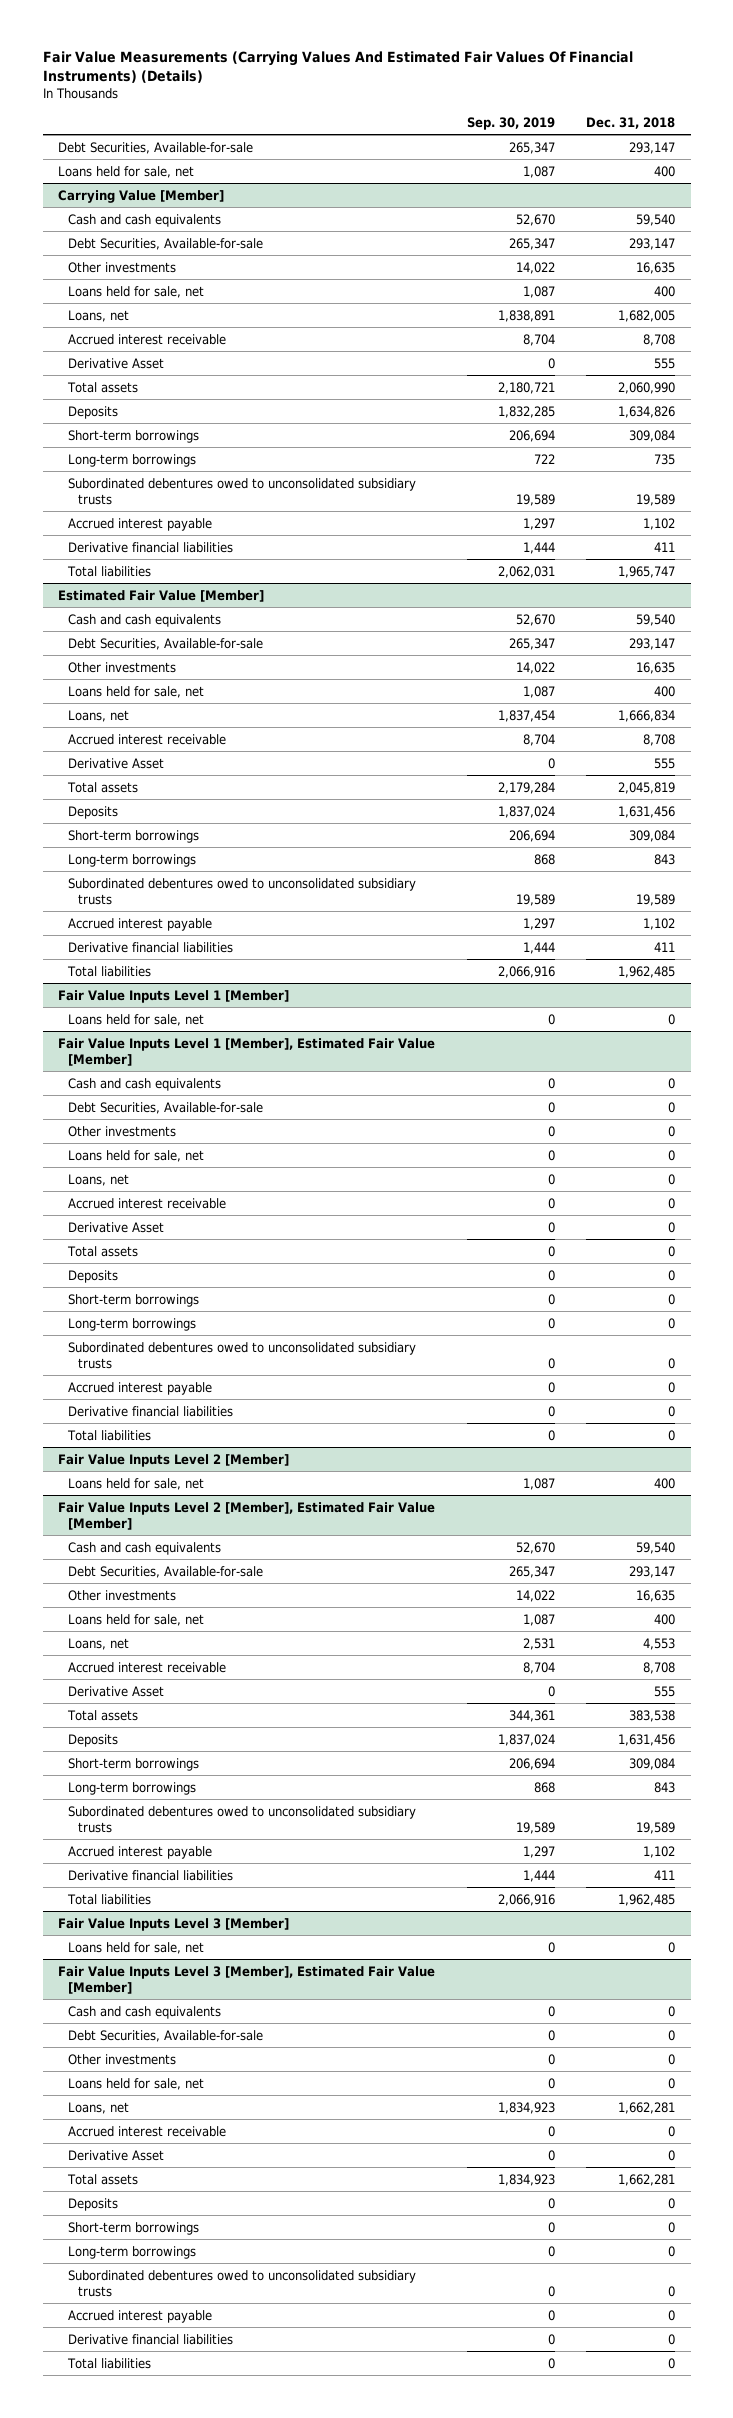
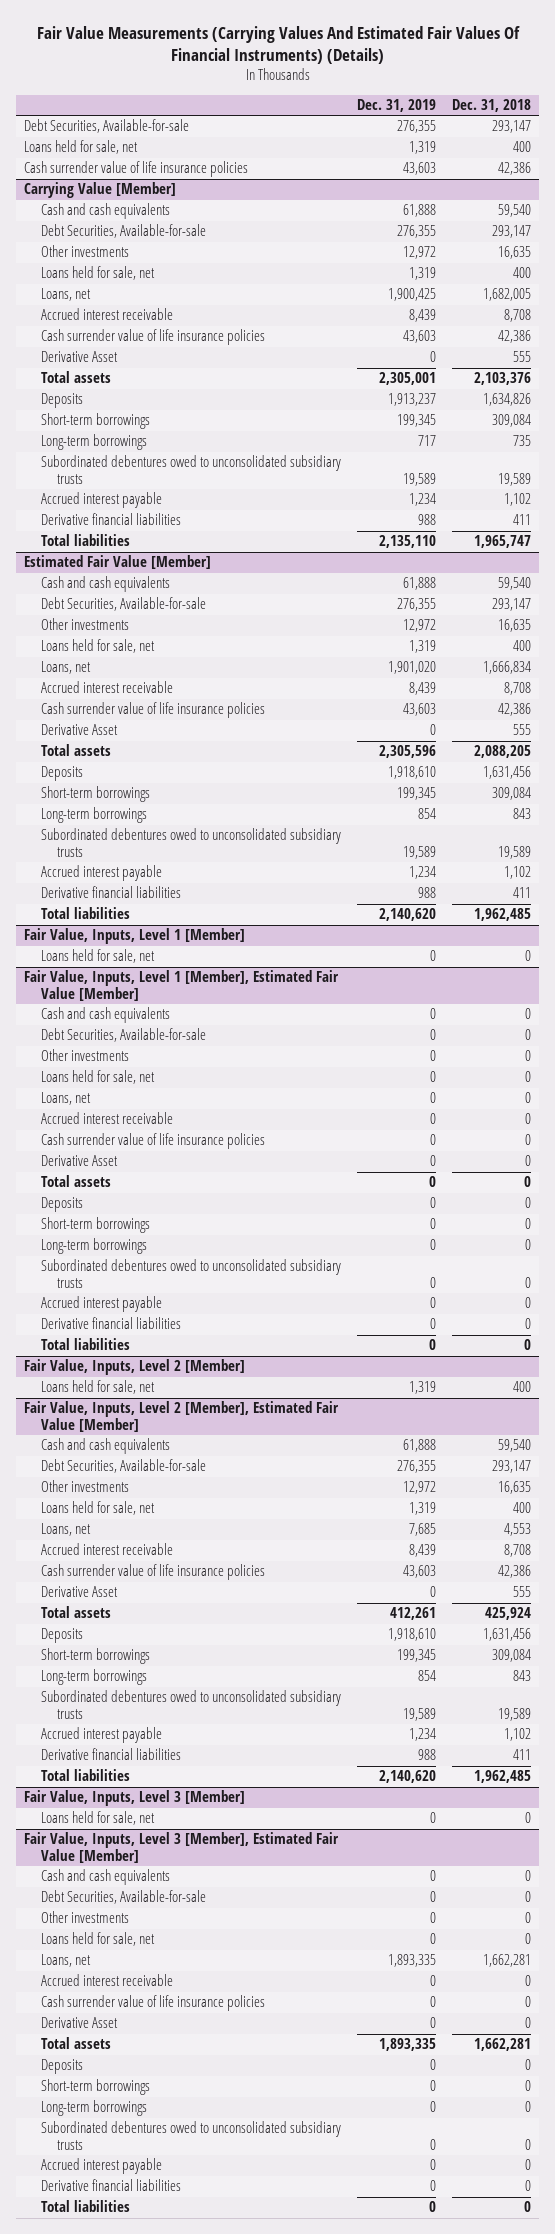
- | Sep. 30, 2019 | Dec. 31, 2018
+ | Dec. 31, 2019 | Dec. 31, 2018
+ Cash surrender value of life insurance policies | 43,603 | 42,386
@ Carrying Value [Member]
+ Cash surrender value of life insurance policies | 43,603 | 42,386
- Total assets | 2,180,721 | 2,060,990
+ Total assets | 2,305,001 | 2,103,376
@ Estimated Fair Value [Member]
+ Cash surrender value of life insurance policies | 43,603 | 42,386
- Total assets | 2,179,284 | 2,045,819
+ Total assets | 2,305,596 | 2,088,205
- Fair Value Inputs Level 1 [Member]
+ Fair Value, Inputs, Level 1 [Member]
- Fair Value Inputs Level 1 [Member], Estimated Fair Value [Member]
+ Fair Value, Inputs, Level 1 [Member], Estimated Fair Value [Member]
+ Cash surrender value of life insurance policies | 0 | 0
- Fair Value Inputs Level 2 [Member]
+ Fair Value, Inputs, Level 2 [Member]
- Fair Value Inputs Level 2 [Member], Estimated Fair Value [Member]
+ Fair Value, Inputs, Level 2 [Member], Estimated Fair Value [Member]
+ Cash surrender value of life insurance policies | 43,603 | 42,386
- Total assets | 344,361 | 383,538
+ Total assets | 412,261 | 425,924
- Fair Value Inputs Level 3 [Member]
+ Fair Value, Inputs, Level 3 [Member]
- Fair Value Inputs Level 3 [Member], Estimated Fair Value [Member]
+ Fair Value, Inputs, Level 3 [Member], Estimated Fair Value [Member]
+ Cash surrender value of life insurance policies | 0 | 0

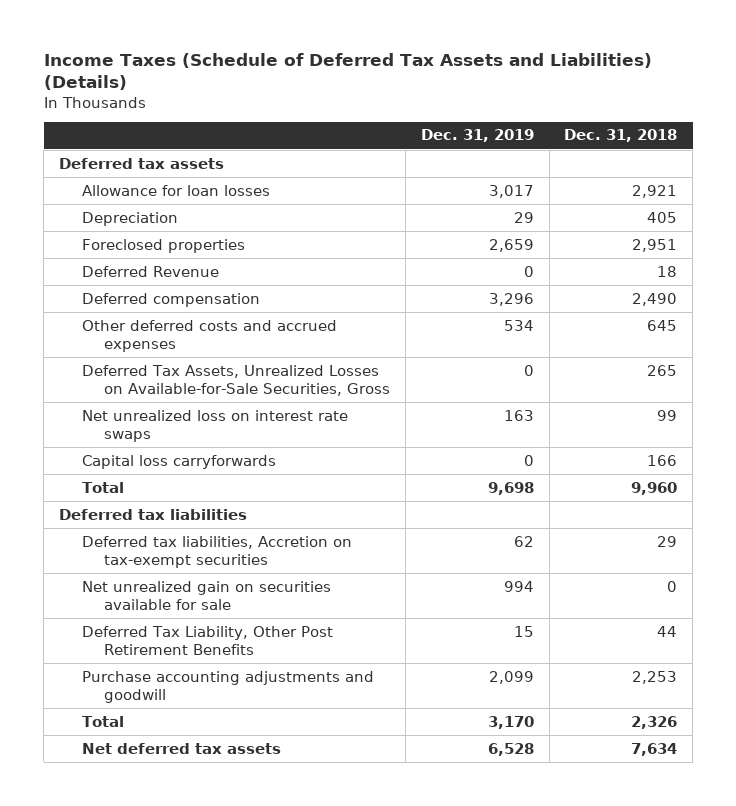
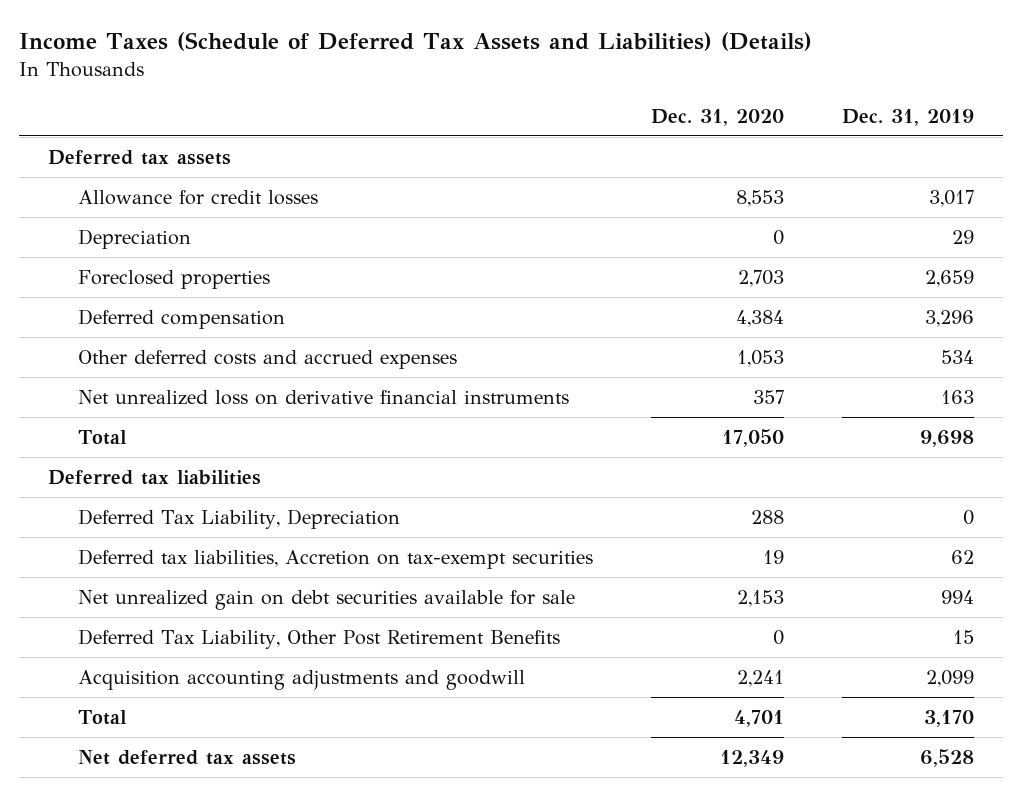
- | Dec. 31, 2019 | Dec. 31, 2018
+ | Dec. 31, 2020 | Dec. 31, 2019
- Allowance for loan losses | 3,017 | 2,921
+ Allowance for credit losses | 8,553 | 3,017
- Deferred Revenue | 0 | 18
- Deferred Tax Assets, Unrealized Losses on Available-for-Sale Securities, Gross | 0 | 265
- Net unrealized loss on interest rate swaps | 163 | 99
- Capital loss carryforwards | 0 | 166
+ Net unrealized loss on derivative financial instruments | 357 | 163
+ Deferred Tax Liability, Depreciation | 288 | 0
- Net unrealized gain on securities available for sale | 994 | 0
+ Net unrealized gain on debt securities available for sale | 2,153 | 994
- Purchase accounting adjustments and goodwill | 2,099 | 2,253
+ Acquisition accounting adjustments and goodwill | 2,241 | 2,099

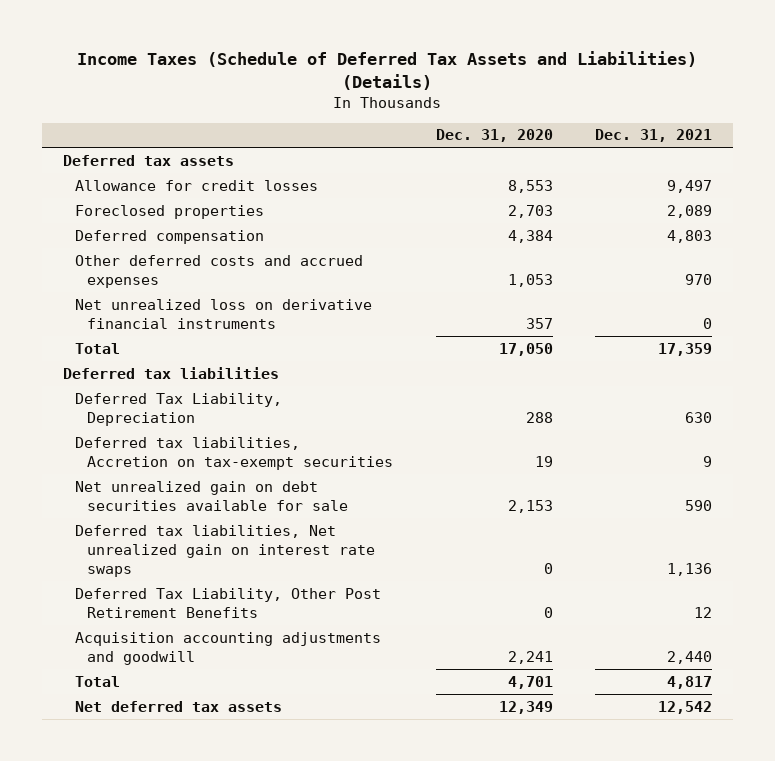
- | Dec. 31, 2020 | Dec. 31, 2019
+ | Dec. 31, 2020 | Dec. 31, 2021
- Depreciation | 0 | 29
+ Deferred tax liabilities, Net unrealized gain on interest rate swaps | 0 | 1,136

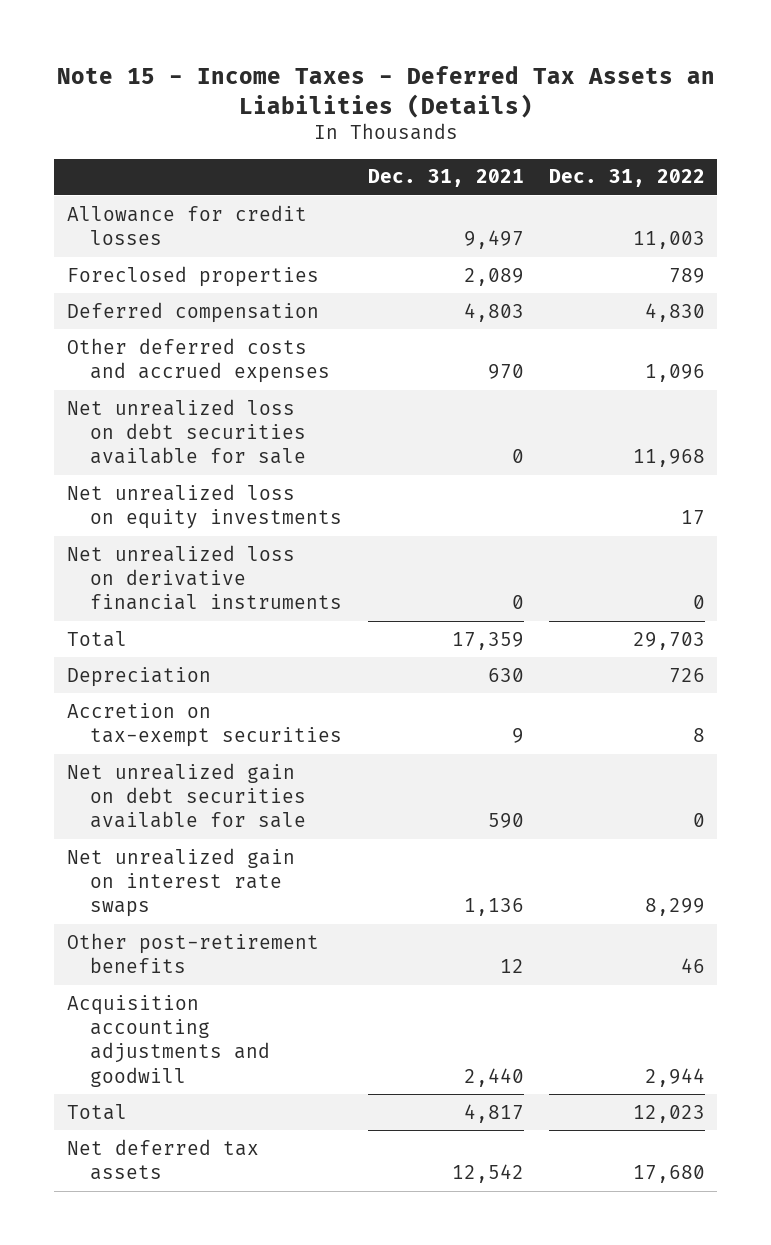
- Income Taxes (Schedule of Deferred Tax Assets and Liabilities) (Details)
+ Note 15 - Income Taxes - Deferred Tax Assets an Liabilities (Details)
- | Dec. 31, 2020 | Dec. 31, 2021
+ | Dec. 31, 2021 | Dec. 31, 2022
- Deferred tax assets
+ Net unrealized loss on debt securities available for sale | 0 | 11,968
+ Net unrealized loss on equity investments | | 17
- Deferred tax liabilities
- Deferred Tax Liability, Depreciation | 288 | 630
- Deferred tax liabilities, Accretion on tax-exempt securities | 19 | 9
+ Depreciation | 630 | 726
+ Accretion on tax-exempt securities | 9 | 8
- Deferred tax liabilities, Net unrealized gain on interest rate swaps | 0 | 1,136
- Deferred Tax Liability, Other Post Retirement Benefits | 0 | 12
+ Net unrealized gain on interest rate swaps | 1,136 | 8,299
+ Other post-retirement benefits | 12 | 46

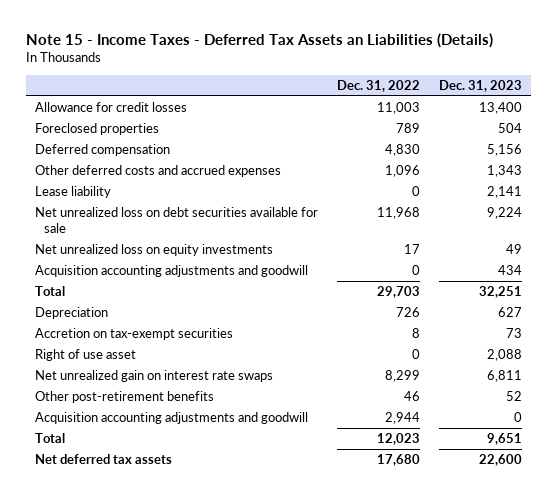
- | Dec. 31, 2021 | Dec. 31, 2022
+ | Dec. 31, 2022 | Dec. 31, 2023
+ Lease liability | 0 | 2,141
- Net unrealized loss on derivative financial instruments | 0 | 0
+ Acquisition accounting adjustments and goodwill | 0 | 434
- Net unrealized gain on debt securities available for sale | 590 | 0
+ Right of use asset | 0 | 2,088

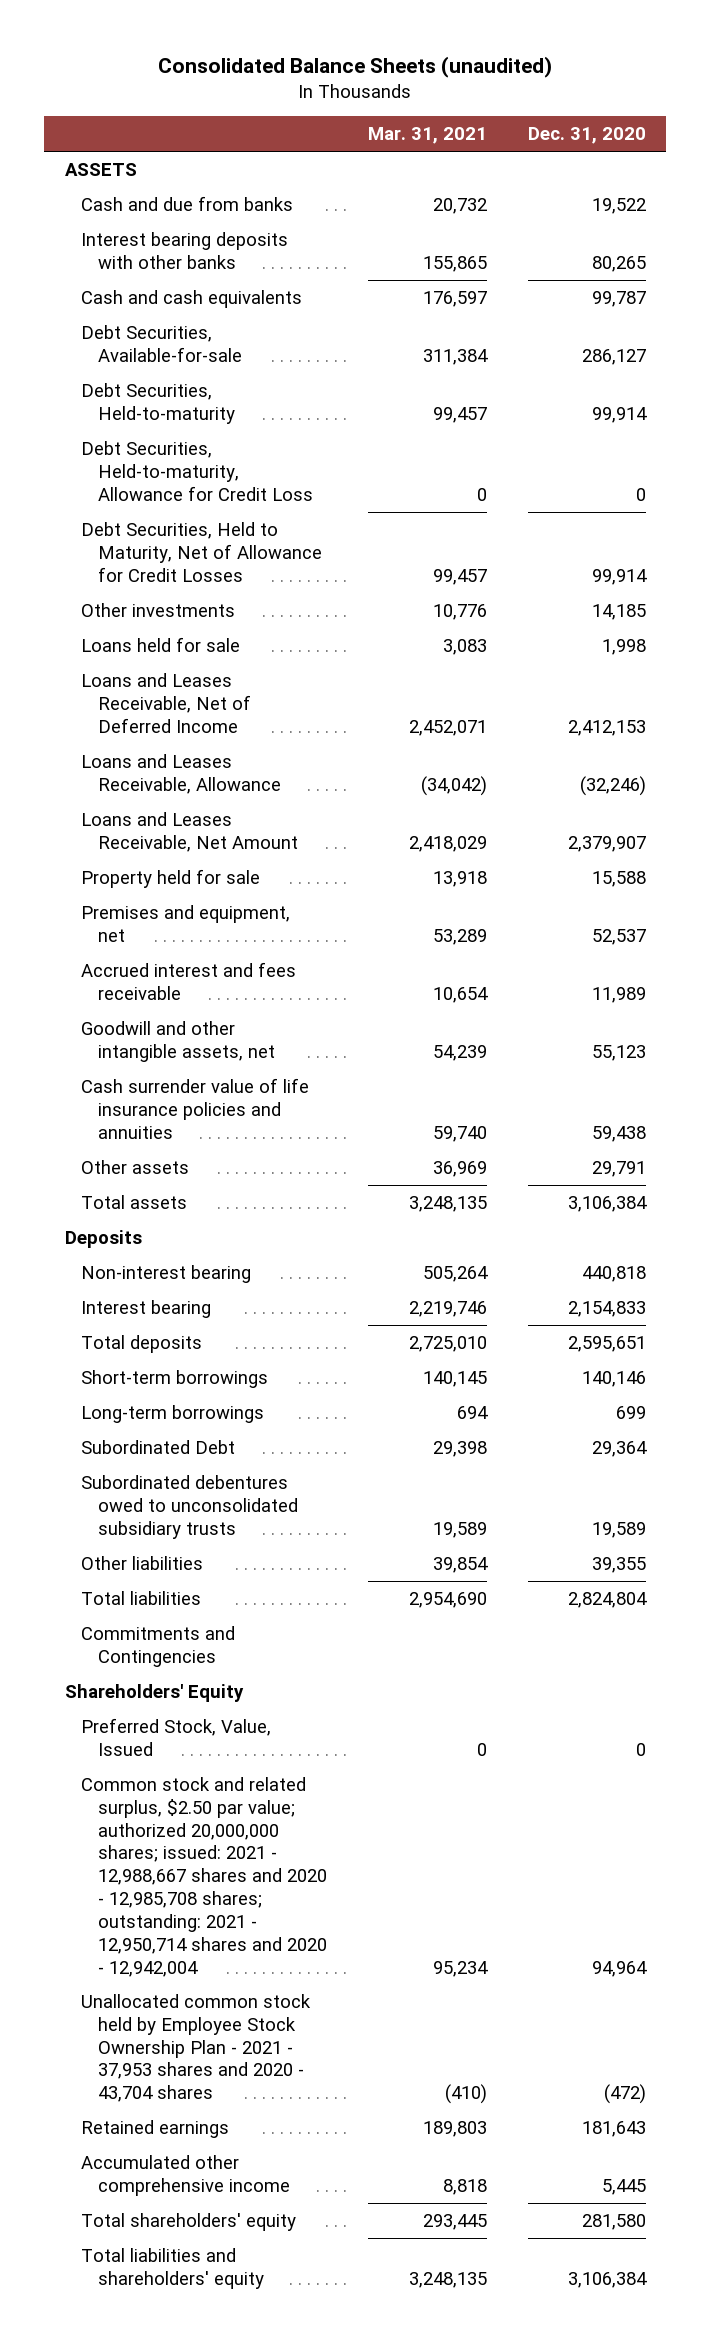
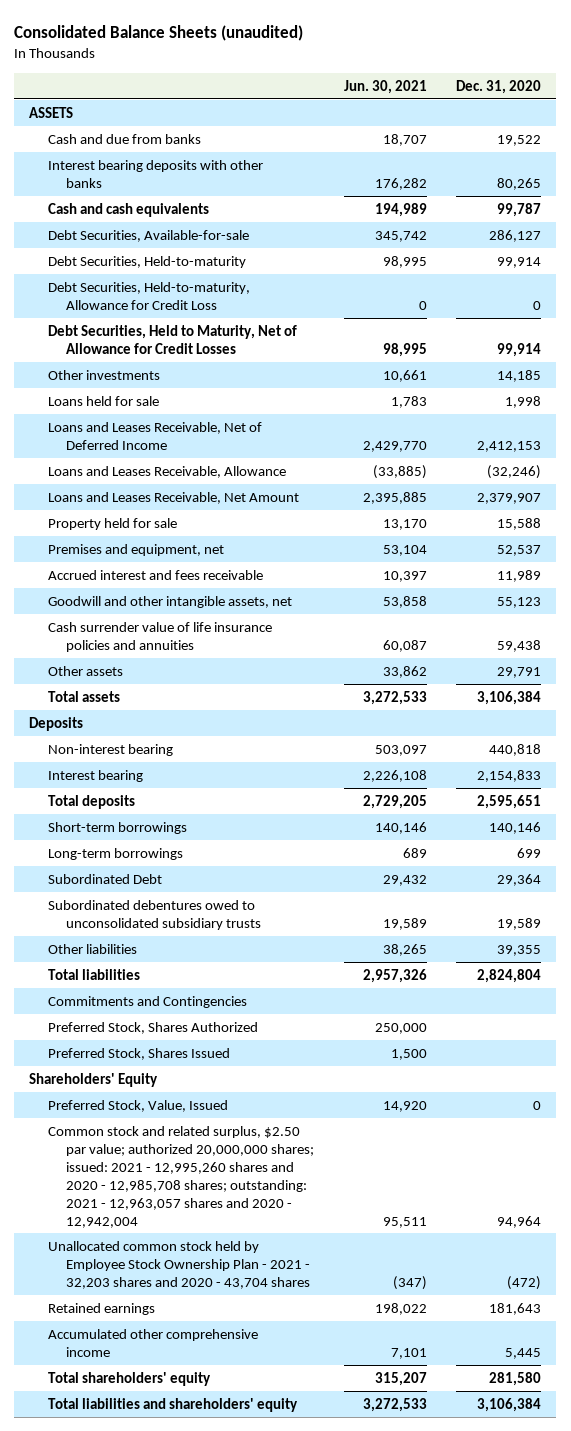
- | Mar. 31, 2021 | Dec. 31, 2020
+ | Jun. 30, 2021 | Dec. 31, 2020
+ Preferred Stock, Shares Authorized | 250,000 |
+ Preferred Stock, Shares Issued | 1,500 |
- Common stock and related surplus, $2.50 par value; authorized 20,000,000 shares; issued: 2021 - 12,988,667 shares and 2020 - 12,985,708 shares; outstanding: 2021 - 12,950,714 shares and 2020 - 12,942,004 | 95,234 | 94,964
- Unallocated common stock held by Employee Stock Ownership Plan - 2021 - 37,953 shares and 2020 - 43,704 shares | (410) | (472)
+ Common stock and related surplus, $2.50 par value; authorized 20,000,000 shares; issued: 2021 - 12,995,260 shares and 2020 - 12,985,708 shares; outstanding: 2021 - 12,963,057 shares and 2020 - 12,942,004 | 95,511 | 94,964
+ Unallocated common stock held by Employee Stock Ownership Plan - 2021 - 32,203 shares and 2020 - 43,704 shares | (347) | (472)

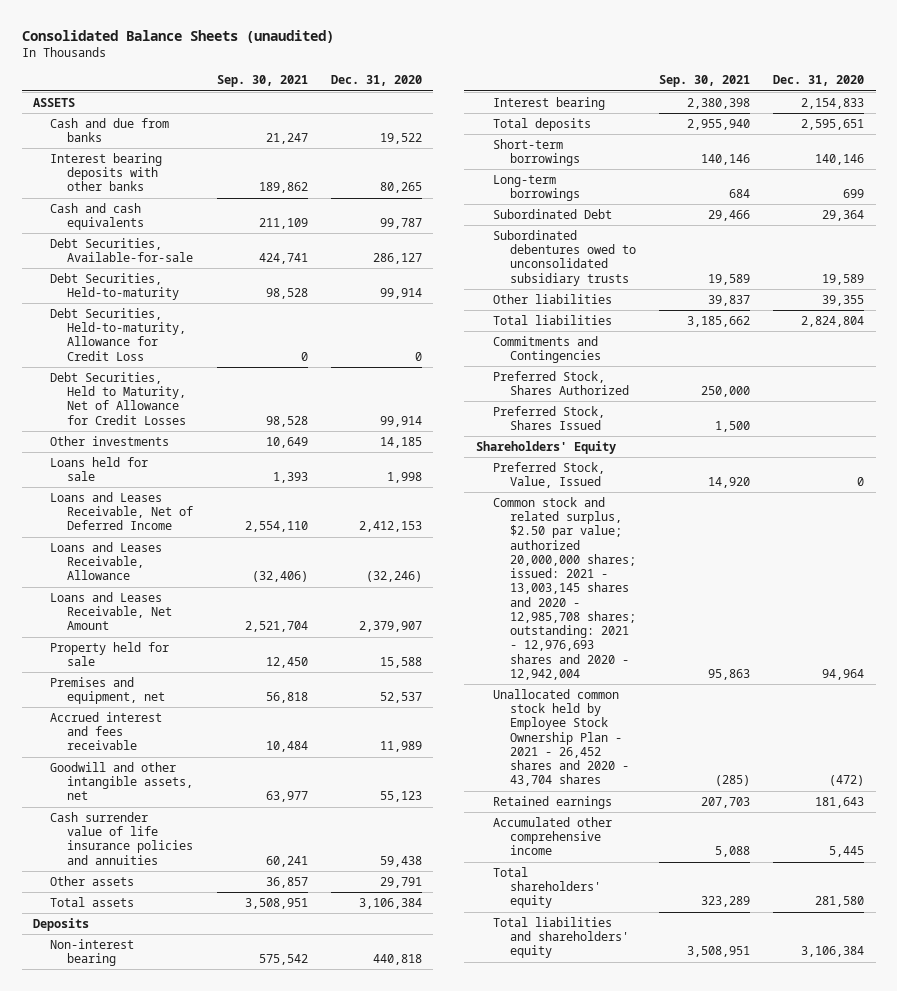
- | Jun. 30, 2021 | Dec. 31, 2020
+ | Sep. 30, 2021 | Dec. 31, 2020
- Common stock and related surplus, $2.50 par value; authorized 20,000,000 shares; issued: 2021 - 12,995,260 shares and 2020 - 12,985,708 shares; outstanding: 2021 - 12,963,057 shares and 2020 - 12,942,004 | 95,511 | 94,964
- Unallocated common stock held by Employee Stock Ownership Plan - 2021 - 32,203 shares and 2020 - 43,704 shares | (347) | (472)
+ Common stock and related surplus, $2.50 par value; authorized 20,000,000 shares; issued: 2021 - 13,003,145 shares and 2020 - 12,985,708 shares; outstanding: 2021 - 12,976,693 shares and 2020 - 12,942,004 | 95,863 | 94,964
+ Unallocated common stock held by Employee Stock Ownership Plan - 2021 - 26,452 shares and 2020 - 43,704 shares | (285) | (472)

